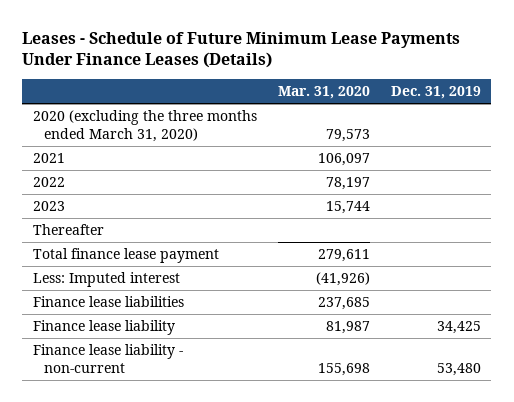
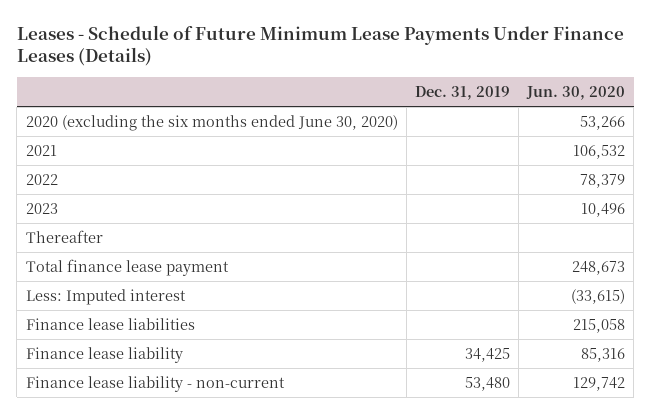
- | Mar. 31, 2020 | Dec. 31, 2019
+ | Dec. 31, 2019 | Jun. 30, 2020
- 2020 (excluding the three months ended March 31, 2020) | 79,573 |
+ 2020 (excluding the six months ended June 30, 2020) | | 53,266

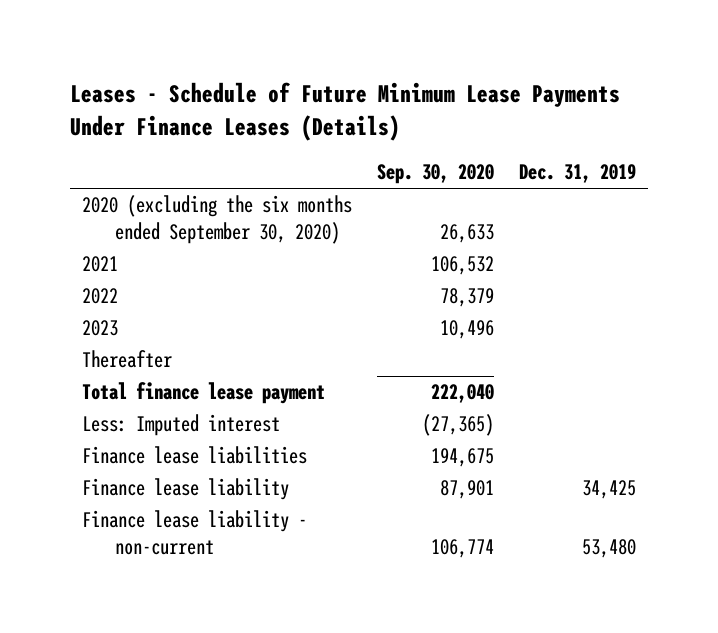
- | Dec. 31, 2019 | Jun. 30, 2020
+ | Sep. 30, 2020 | Dec. 31, 2019
- 2020 (excluding the six months ended June 30, 2020) | | 53,266
+ 2020 (excluding the six months ended September 30, 2020) | 26,633 |

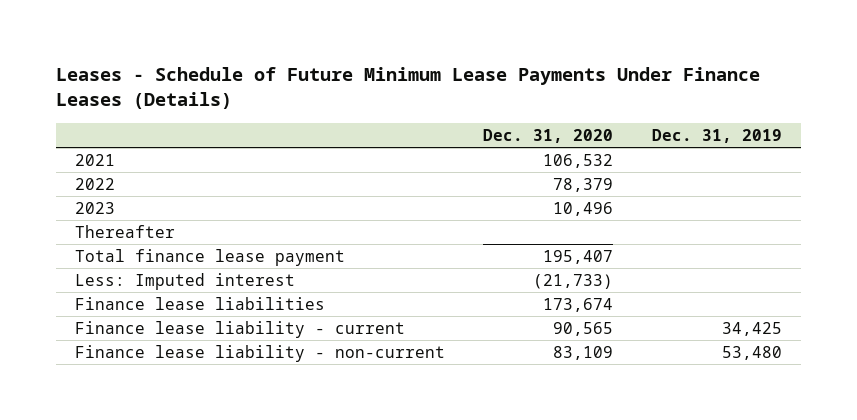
- | Sep. 30, 2020 | Dec. 31, 2019
+ | Dec. 31, 2020 | Dec. 31, 2019
- 2020 (excluding the six months ended September 30, 2020) | 26,633 |
- Finance lease liability | 87,901 | 34,425
+ Finance lease liability - current | 90,565 | 34,425

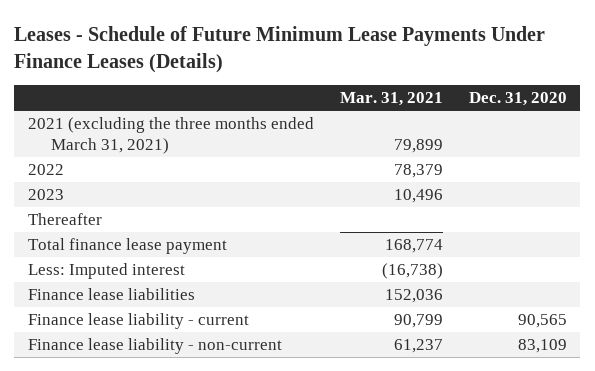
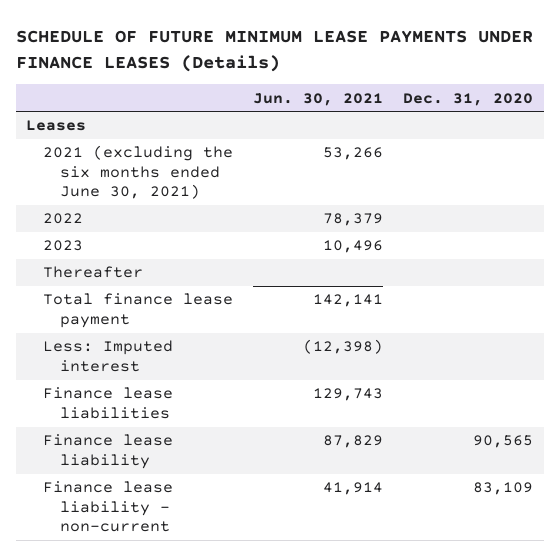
- Leases - Schedule of Future Minimum Lease Payments Under Finance Leases (Details)
+ SCHEDULE OF FUTURE MINIMUM LEASE PAYMENTS UNDER FINANCE LEASES (Details)
- | Mar. 31, 2021 | Dec. 31, 2020
+ | Jun. 30, 2021 | Dec. 31, 2020
- 2021 (excluding the three months ended March 31, 2021) | 79,899 |
+ Leases
+ 2021 (excluding the six months ended June 30, 2021) | 53,266 |
- Finance lease liability - current | 90,799 | 90,565
+ Finance lease liability | 87,829 | 90,565

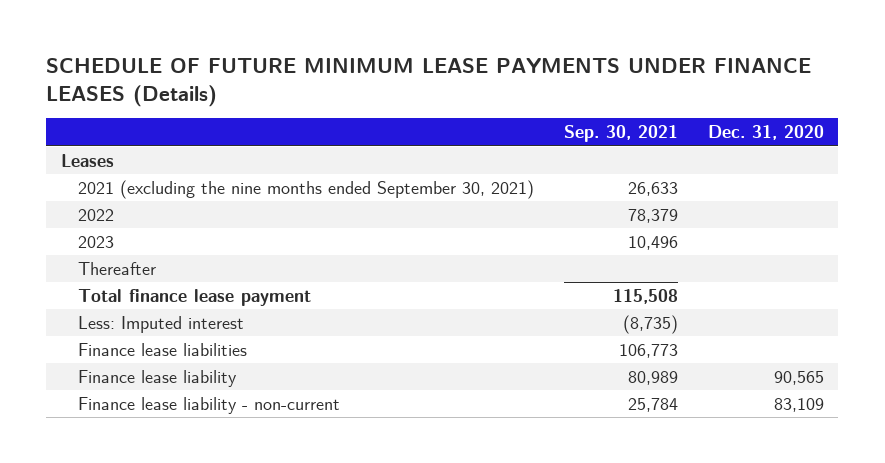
- | Jun. 30, 2021 | Dec. 31, 2020
+ | Sep. 30, 2021 | Dec. 31, 2020
- 2021 (excluding the six months ended June 30, 2021) | 53,266 |
+ 2021 (excluding the nine months ended September 30, 2021) | 26,633 |

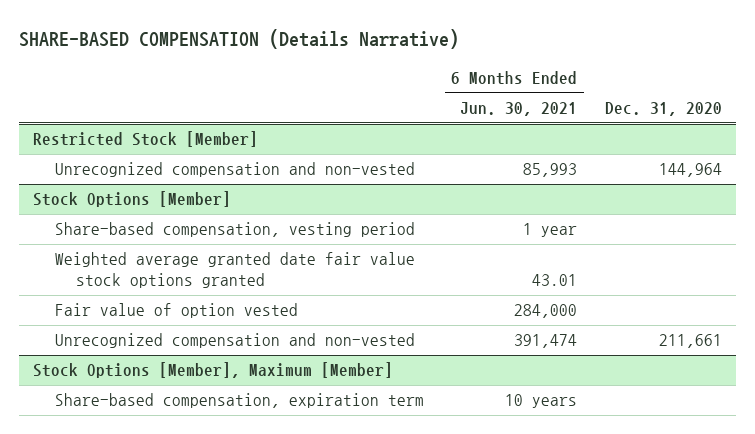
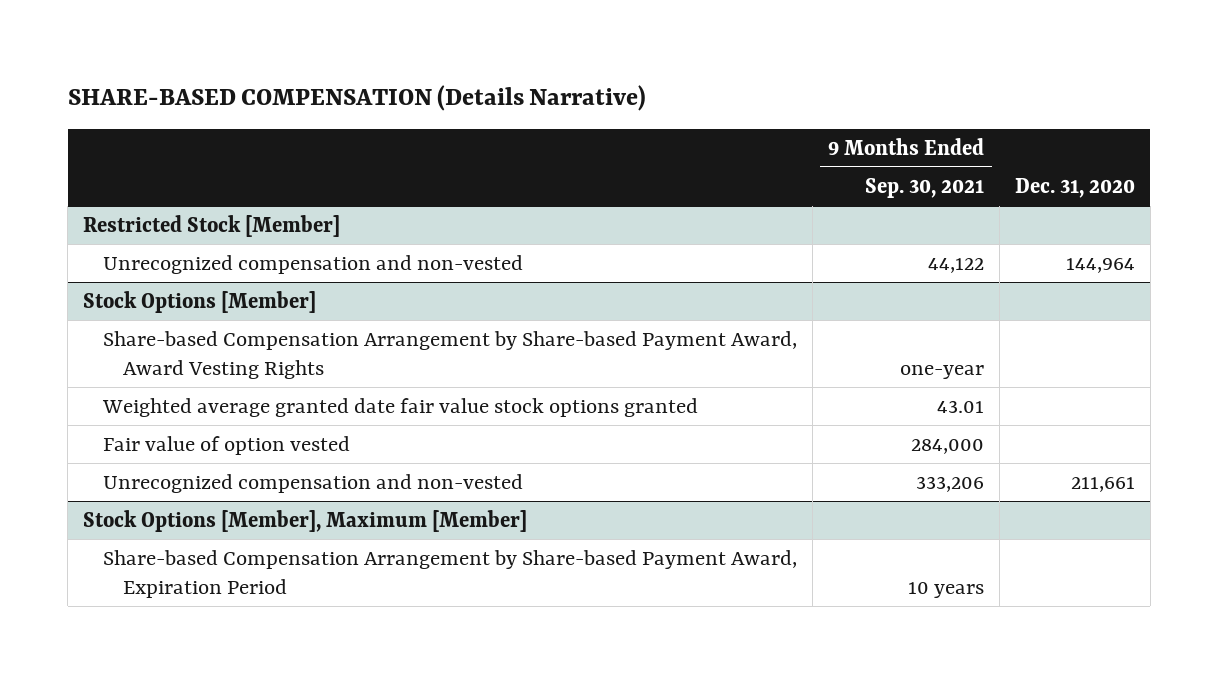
- | 6 Months Ended Jun. 30, 2021 | Dec. 31, 2020
+ | 9 Months Ended Sep. 30, 2021 | Dec. 31, 2020
@ Stock Options [Member]
- Share-based compensation, vesting period | 1 year |
+ Share-based Compensation Arrangement by Share-based Payment Award, Award Vesting Rights | one-year |
@ Stock Options [Member], Maximum [Member]
- Share-based compensation, expiration term | 10 years |
+ Share-based Compensation Arrangement by Share-based Payment Award, Expiration Period | 10 years |

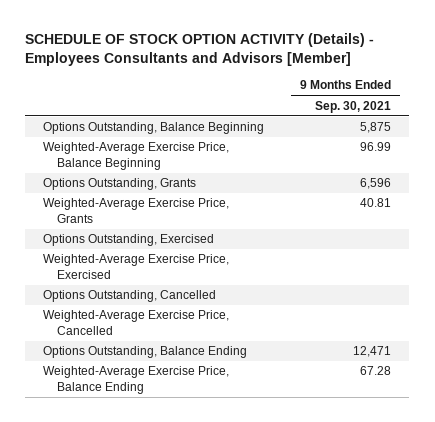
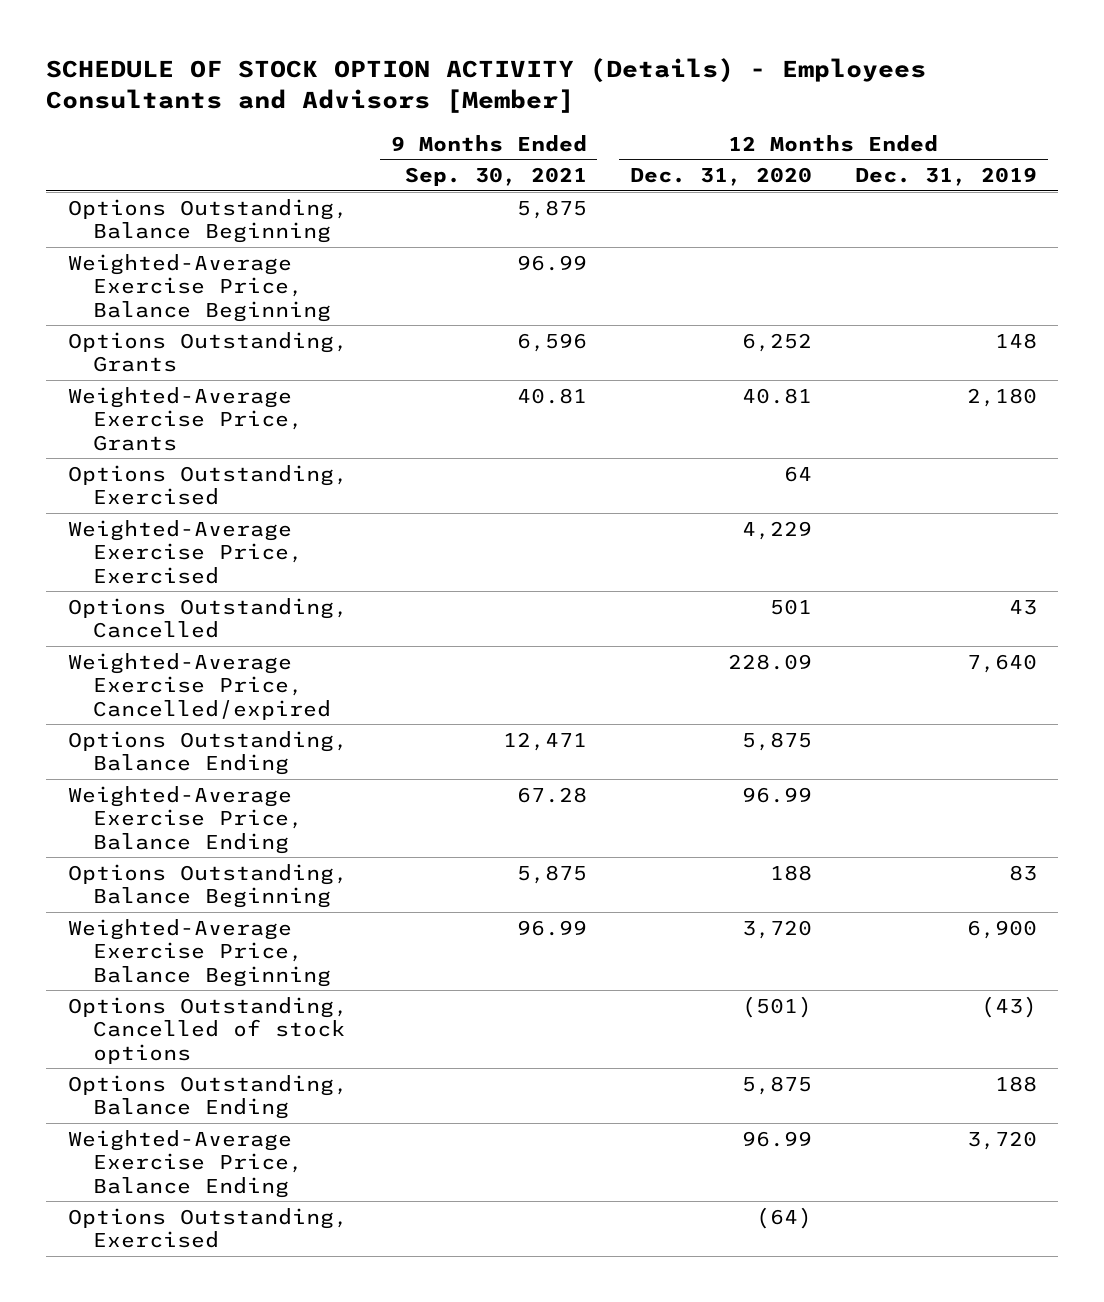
- | 9 Months Ended Sep. 30, 2021
+ | 9 Months Ended Sep. 30, 2021 | 12 Months Ended Dec. 31, 2020 | 12 Months Ended Dec. 31, 2019
- Weighted-Average Exercise Price, Cancelled
+ Weighted-Average Exercise Price, Cancelled/expired | | 228.09 | 7,640
+ Options Outstanding, Balance Beginning | 5,875 | 188 | 83
+ Weighted-Average Exercise Price, Balance Beginning | 96.99 | 3,720 | 6,900
+ Options Outstanding, Cancelled of stock options | | (501) | (43)
+ Options Outstanding, Balance Ending | | 5,875 | 188
+ Weighted-Average Exercise Price, Balance Ending | | 96.99 | 3,720
+ Options Outstanding, Exercised | | (64) |

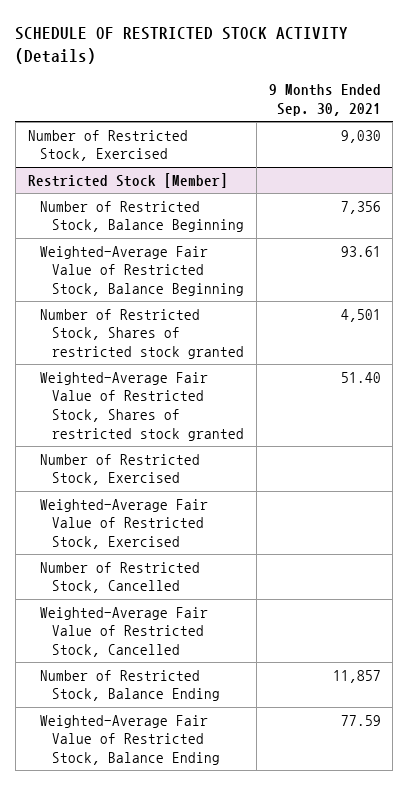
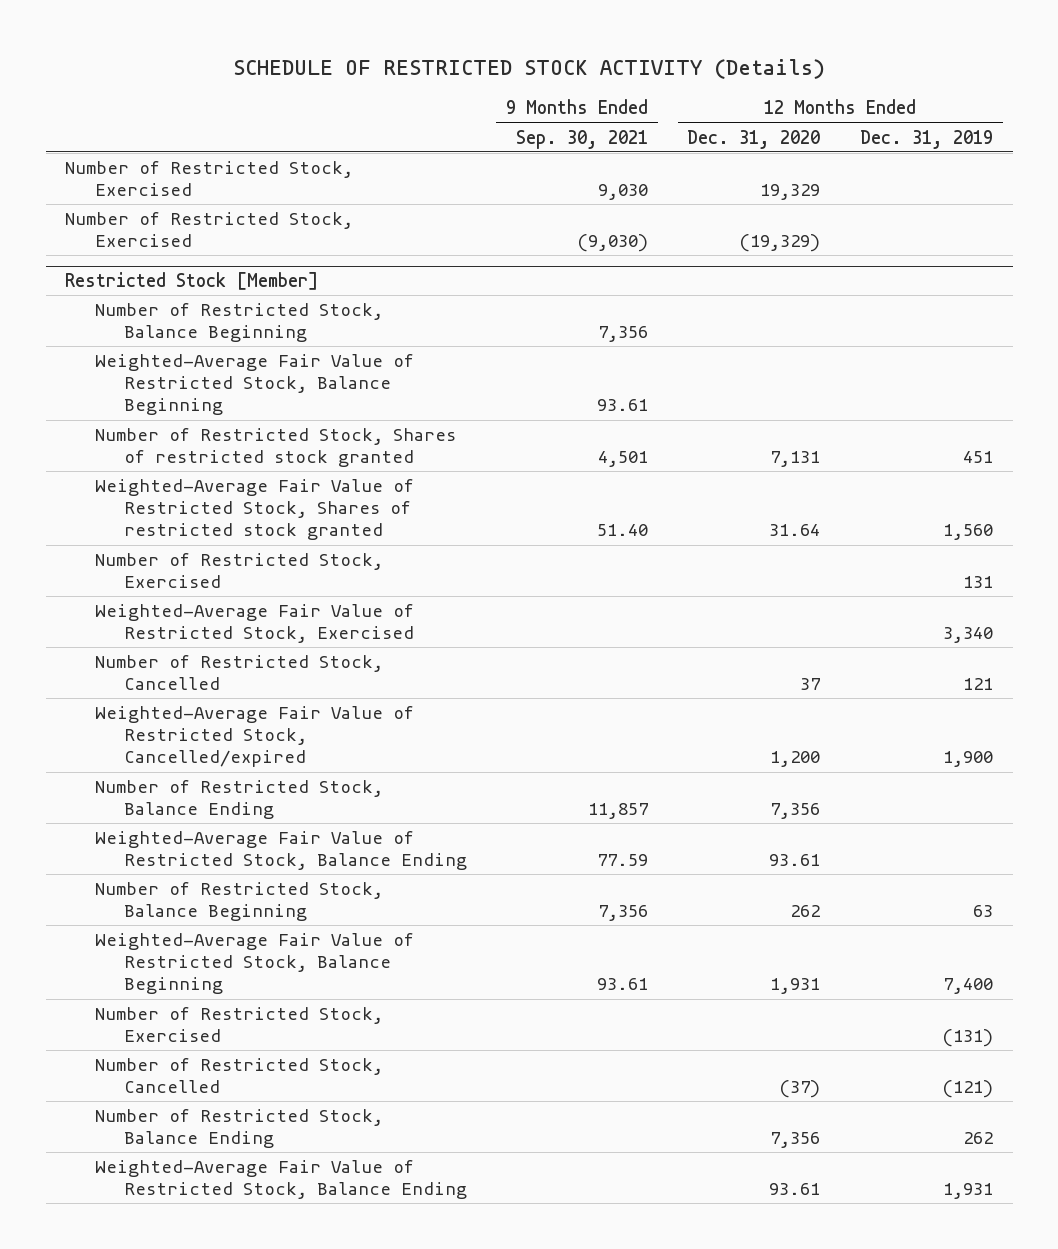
- | 9 Months Ended Sep. 30, 2021
+ | 9 Months Ended Sep. 30, 2021 | 12 Months Ended Dec. 31, 2020 | 12 Months Ended Dec. 31, 2019
+ Number of Restricted Stock, Exercised | (9,030) | (19,329) |
@ Restricted Stock [Member]
- Weighted-Average Fair Value of Restricted Stock, Cancelled
+ Weighted-Average Fair Value of Restricted Stock, Cancelled/expired | | 1,200 | 1,900
+ Number of Restricted Stock, Balance Beginning | 7,356 | 262 | 63
+ Weighted-Average Fair Value of Restricted Stock, Balance Beginning | 93.61 | 1,931 | 7,400
+ Number of Restricted Stock, Exercised | | | (131)
+ Number of Restricted Stock, Cancelled | | (37) | (121)
+ Number of Restricted Stock, Balance Ending | | 7,356 | 262
+ Weighted-Average Fair Value of Restricted Stock, Balance Ending | | 93.61 | 1,931

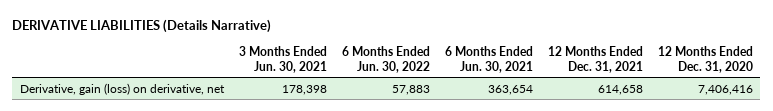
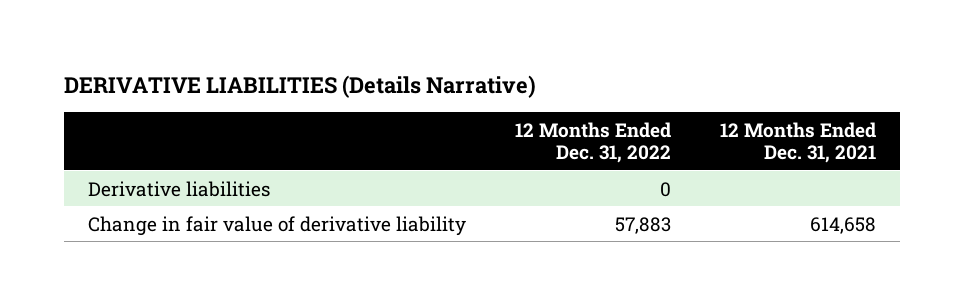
- | 3 Months Ended Jun. 30, 2021 | 6 Months Ended Jun. 30, 2022 | 6 Months Ended Jun. 30, 2021 | 12 Months Ended Dec. 31, 2021 | 12 Months Ended Dec. 31, 2020
+ | 12 Months Ended Dec. 31, 2022 | 12 Months Ended Dec. 31, 2021
- Derivative, gain (loss) on derivative, net | 178,398 | 57,883 | 363,654 | 614,658 | 7,406,416
+ Derivative liabilities | 0 |
+ Change in fair value of derivative liability | 57,883 | 614,658

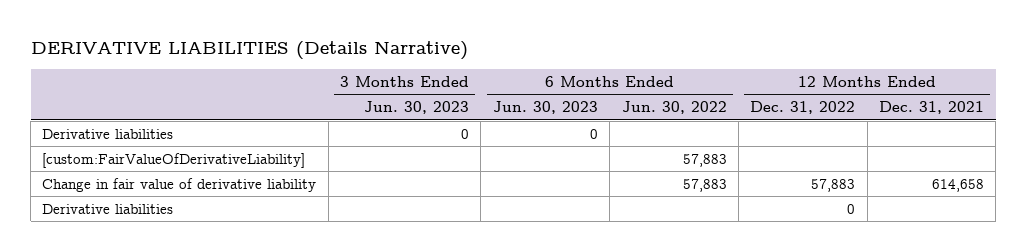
- | 12 Months Ended Dec. 31, 2022 | 12 Months Ended Dec. 31, 2021
+ | 3 Months Ended Jun. 30, 2023 | 6 Months Ended Jun. 30, 2023 | 6 Months Ended Jun. 30, 2022 | 12 Months Ended Dec. 31, 2022 | 12 Months Ended Dec. 31, 2021
+ Derivative liabilities | 0 | 0 | | |
+ [custom:FairValueOfDerivativeLiability] | | | 57,883 | |
moved down: Derivative liabilities | | | | 0 |

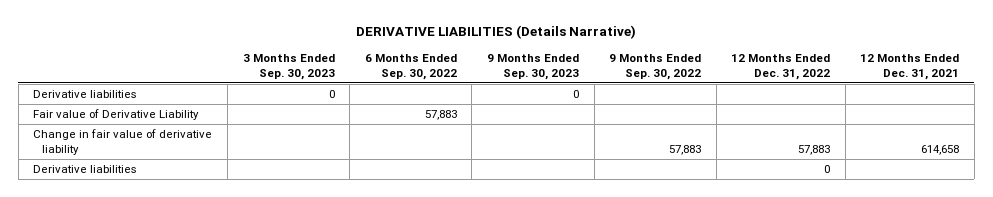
- | 3 Months Ended Jun. 30, 2023 | 6 Months Ended Jun. 30, 2023 | 6 Months Ended Jun. 30, 2022 | 12 Months Ended Dec. 31, 2022 | 12 Months Ended Dec. 31, 2021
+ | 3 Months Ended Sep. 30, 2023 | 6 Months Ended Sep. 30, 2022 | 9 Months Ended Sep. 30, 2023 | 9 Months Ended Sep. 30, 2022 | 12 Months Ended Dec. 31, 2022 | 12 Months Ended Dec. 31, 2021
- [custom:FairValueOfDerivativeLiability] | | | 57,883 | |
+ Fair value of Derivative Liability | | 57,883 | | | |

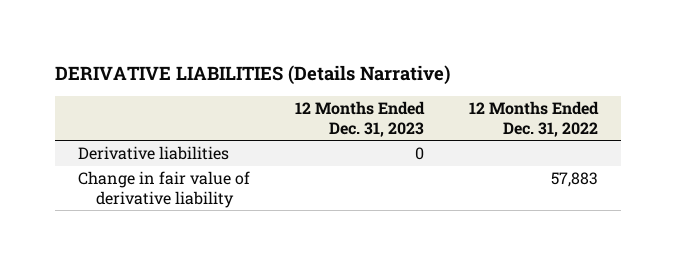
- | 3 Months Ended Sep. 30, 2023 | 6 Months Ended Sep. 30, 2022 | 9 Months Ended Sep. 30, 2023 | 9 Months Ended Sep. 30, 2022 | 12 Months Ended Dec. 31, 2022 | 12 Months Ended Dec. 31, 2021
+ | 12 Months Ended Dec. 31, 2023 | 12 Months Ended Dec. 31, 2022
- Fair value of Derivative Liability | | 57,883 | | | |
- Derivative liabilities | | | | | 0 |

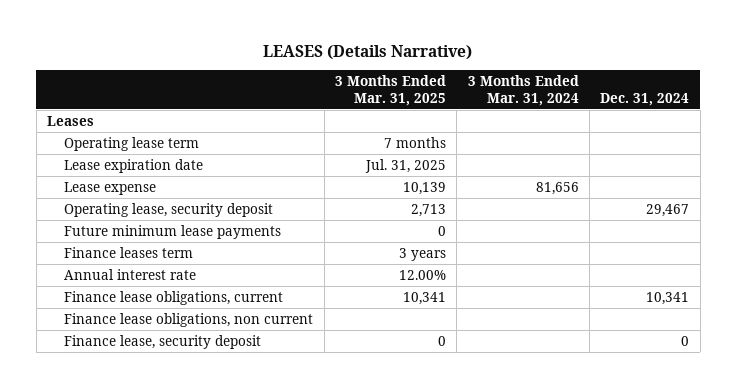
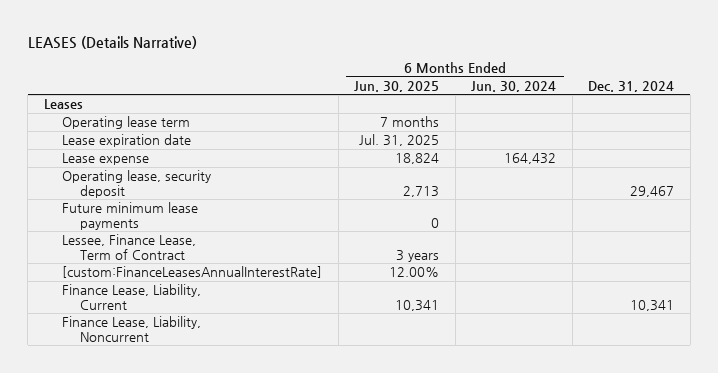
- | 3 Months Ended Mar. 31, 2025 | 3 Months Ended Mar. 31, 2024 | Dec. 31, 2024
+ | 6 Months Ended Jun. 30, 2025 | 6 Months Ended Jun. 30, 2024 | Dec. 31, 2024
- Finance leases term | 3 years | |
- Annual interest rate | 12.00% | |
- Finance lease obligations, current | 10,341 | | 10,341
- Finance lease obligations, non current
- Finance lease, security deposit | 0 | | 0
+ Lessee, Finance Lease, Term of Contract | 3 years | |
+ [custom:FinanceLeasesAnnualInterestRate] | 12.00% | |
+ Finance Lease, Liability, Current | 10,341 | | 10,341
+ Finance Lease, Liability, Noncurrent

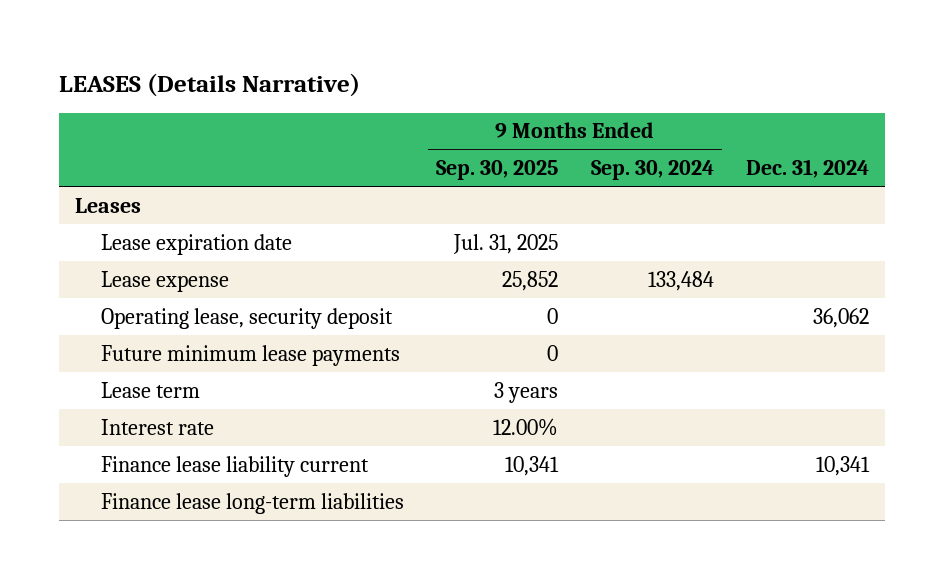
- | 6 Months Ended Jun. 30, 2025 | 6 Months Ended Jun. 30, 2024 | Dec. 31, 2024
+ | 9 Months Ended Sep. 30, 2025 | 9 Months Ended Sep. 30, 2024 | Dec. 31, 2024
- Operating lease term | 7 months | |
- Operating lease, security deposit | 2,713 | | 29,467
+ Operating lease, security deposit | 0 | | 36,062
- Lessee, Finance Lease, Term of Contract | 3 years | |
- [custom:FinanceLeasesAnnualInterestRate] | 12.00% | |
- Finance Lease, Liability, Current | 10,341 | | 10,341
- Finance Lease, Liability, Noncurrent
+ Lease term | 3 years | |
+ Interest rate | 12.00% | |
+ Finance lease liability current | 10,341 | | 10,341
+ Finance lease long-term liabilities

